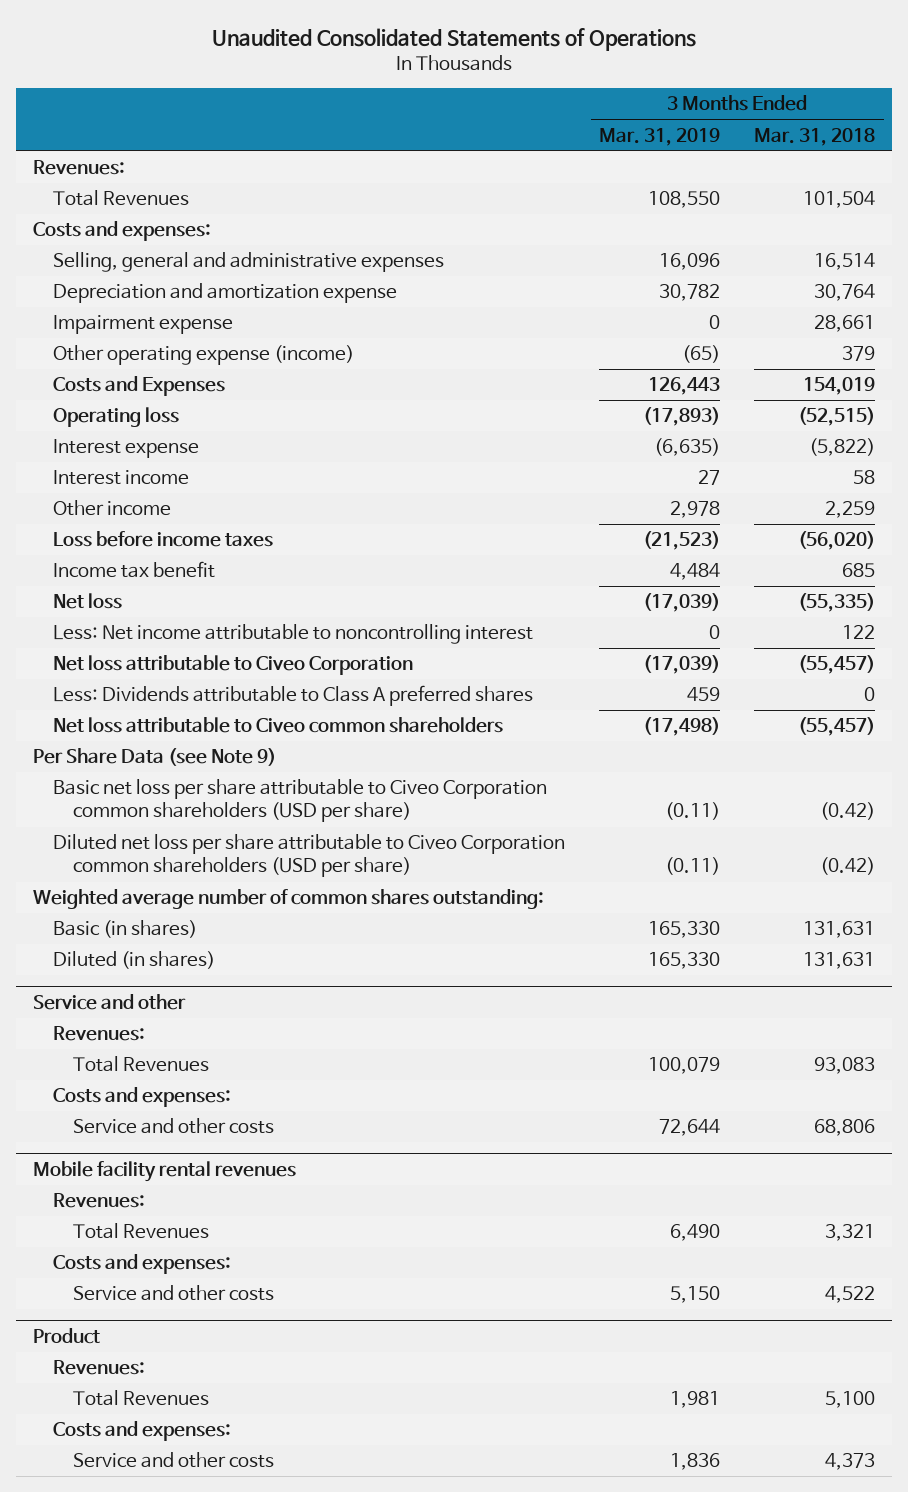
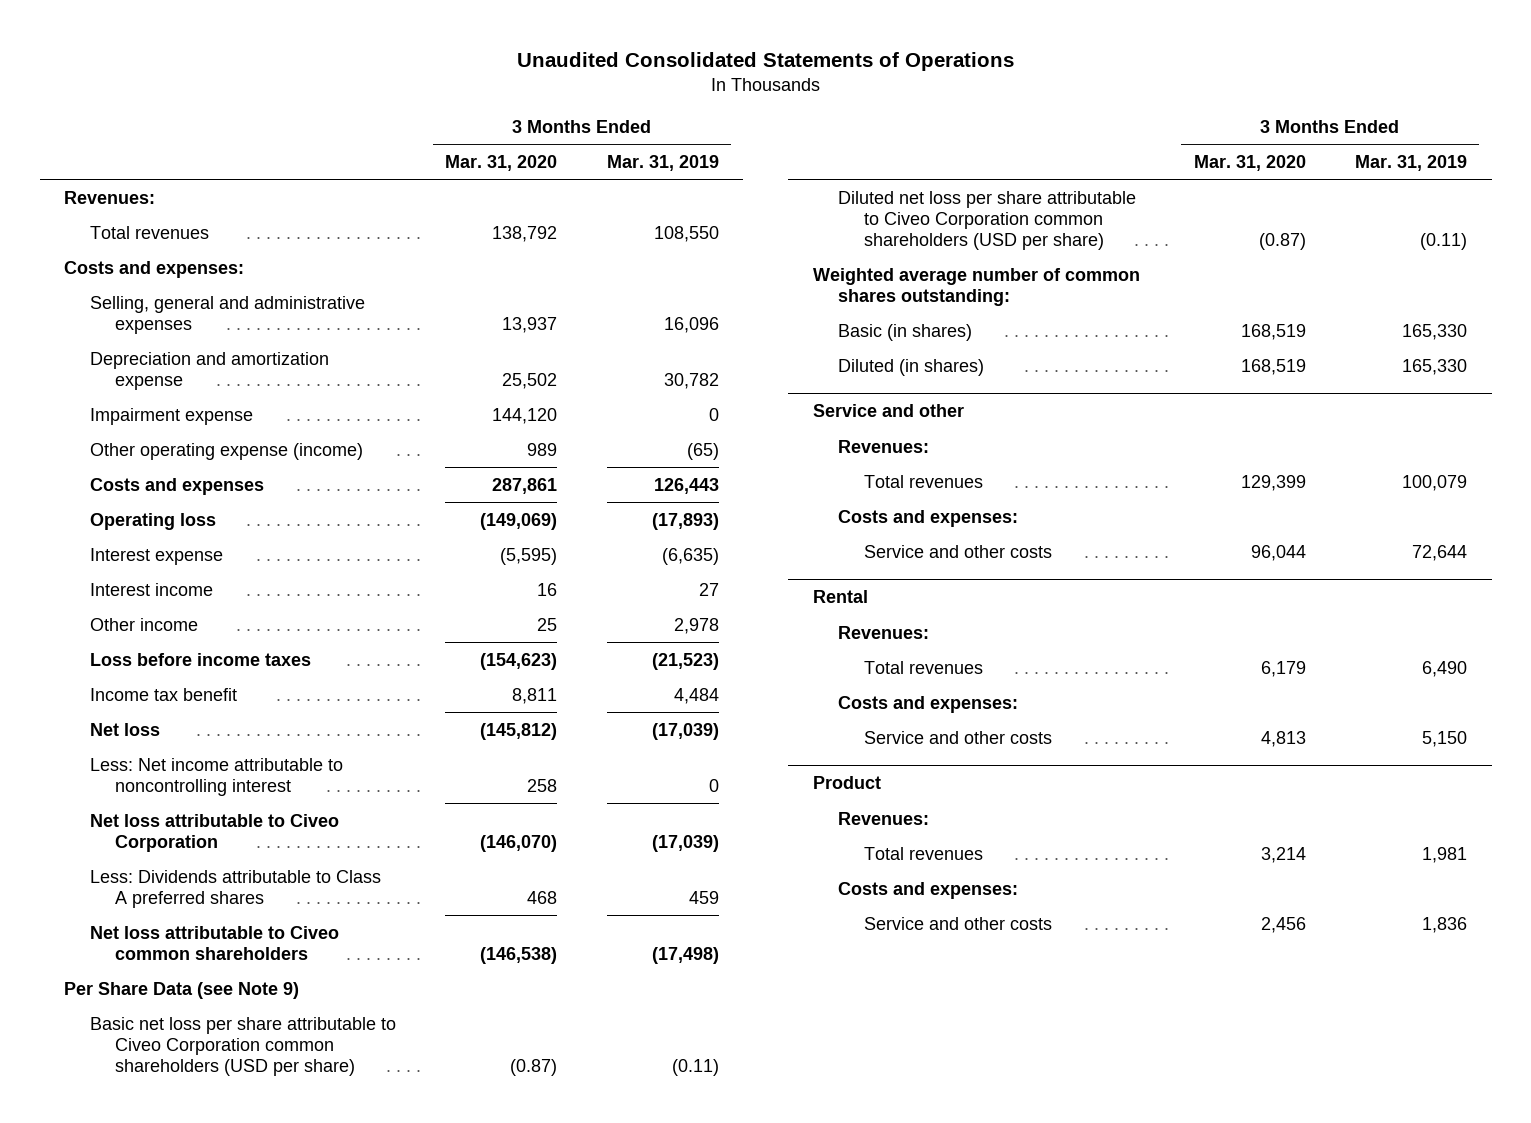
- | 3 Months Ended Mar. 31, 2019 | 3 Months Ended Mar. 31, 2018
+ | 3 Months Ended Mar. 31, 2020 | 3 Months Ended Mar. 31, 2019
- Total Revenues | 108,550 | 101,504
+ Total revenues | 138,792 | 108,550
- Costs and Expenses | 126,443 | 154,019
+ Costs and expenses | 287,861 | 126,443
@ Service and other
- Total Revenues | 100,079 | 93,083
+ Total revenues | 129,399 | 100,079
- Mobile facility rental revenues
+ Rental
- Total Revenues | 6,490 | 3,321
+ Total revenues | 6,179 | 6,490
@ Product
- Total Revenues | 1,981 | 5,100
+ Total revenues | 3,214 | 1,981

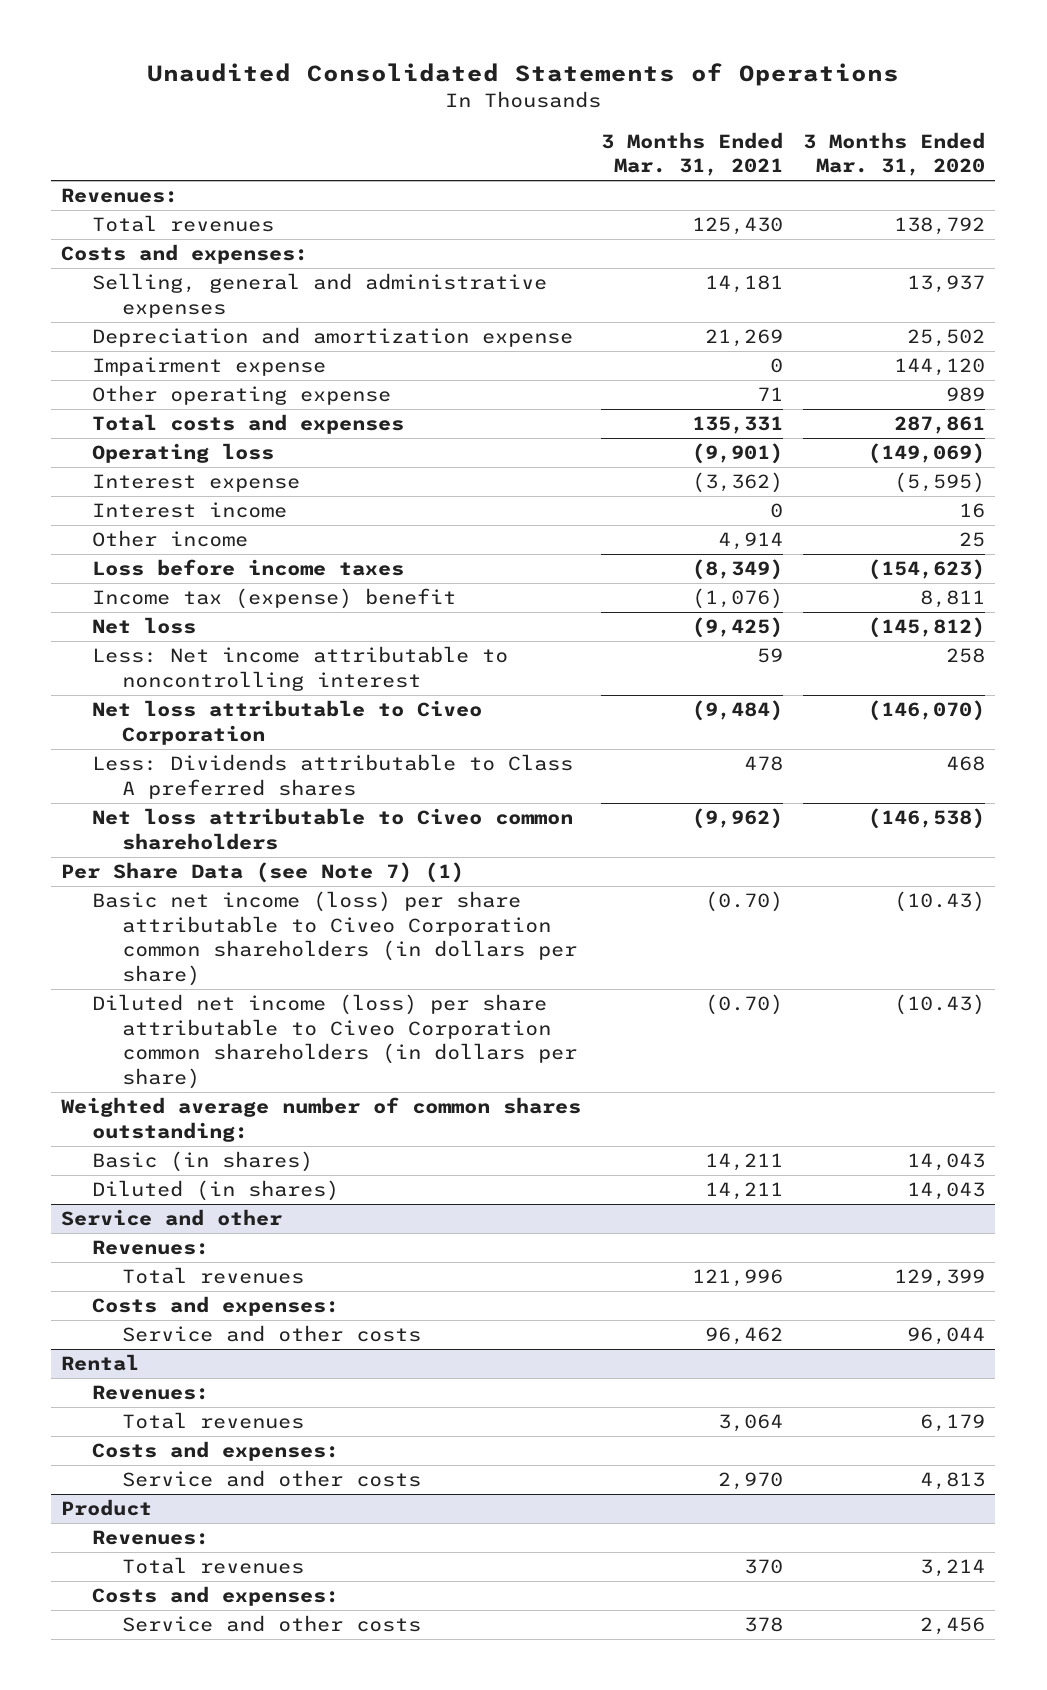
- | 3 Months Ended Mar. 31, 2020 | 3 Months Ended Mar. 31, 2019
+ | 3 Months Ended Mar. 31, 2021 | 3 Months Ended Mar. 31, 2020
- Other operating expense (income) | 989 | (65)
- Costs and expenses | 287,861 | 126,443
+ Other operating expense | 71 | 989
+ Total costs and expenses | 135,331 | 287,861
- Income tax benefit | 8,811 | 4,484
+ Income tax (expense) benefit | (1,076) | 8,811
- Per Share Data (see Note 9)
- Basic net loss per share attributable to Civeo Corporation common shareholders (USD per share) | (0.87) | (0.11)
- Diluted net loss per share attributable to Civeo Corporation common shareholders (USD per share) | (0.87) | (0.11)
+ Per Share Data (see Note 7) (1)
+ Basic net income (loss) per share attributable to Civeo Corporation common shareholders (in dollars per share) | (0.70) | (10.43)
+ Diluted net income (loss) per share attributable to Civeo Corporation common shareholders (in dollars per share) | (0.70) | (10.43)
- Basic (in shares) | 168,519 | 165,330
- Diluted (in shares) | 168,519 | 165,330
+ Basic (in shares) | 14,211 | 14,043
+ Diluted (in shares) | 14,211 | 14,043

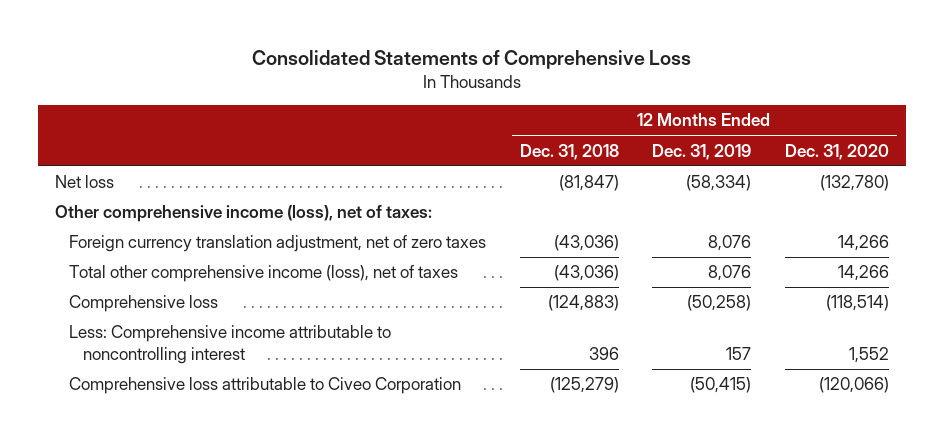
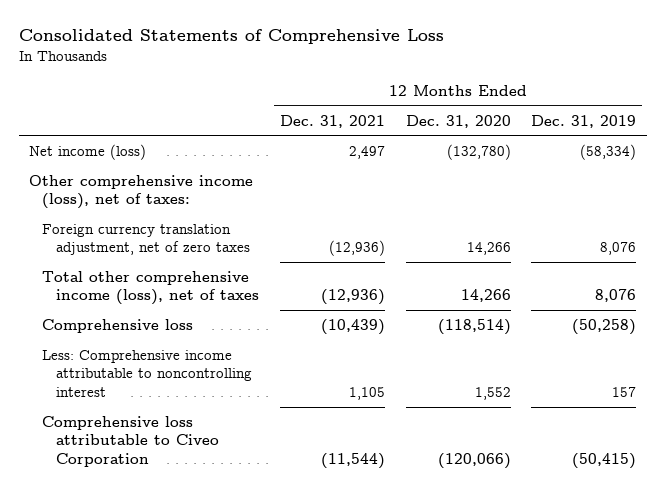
- | 12 Months Ended Dec. 31, 2018 | 12 Months Ended Dec. 31, 2019 | 12 Months Ended Dec. 31, 2020
+ | 12 Months Ended Dec. 31, 2021 | 12 Months Ended Dec. 31, 2020 | 12 Months Ended Dec. 31, 2019
- Net loss | (81,847) | (58,334) | (132,780)
+ Net income (loss) | 2,497 | (132,780) | (58,334)

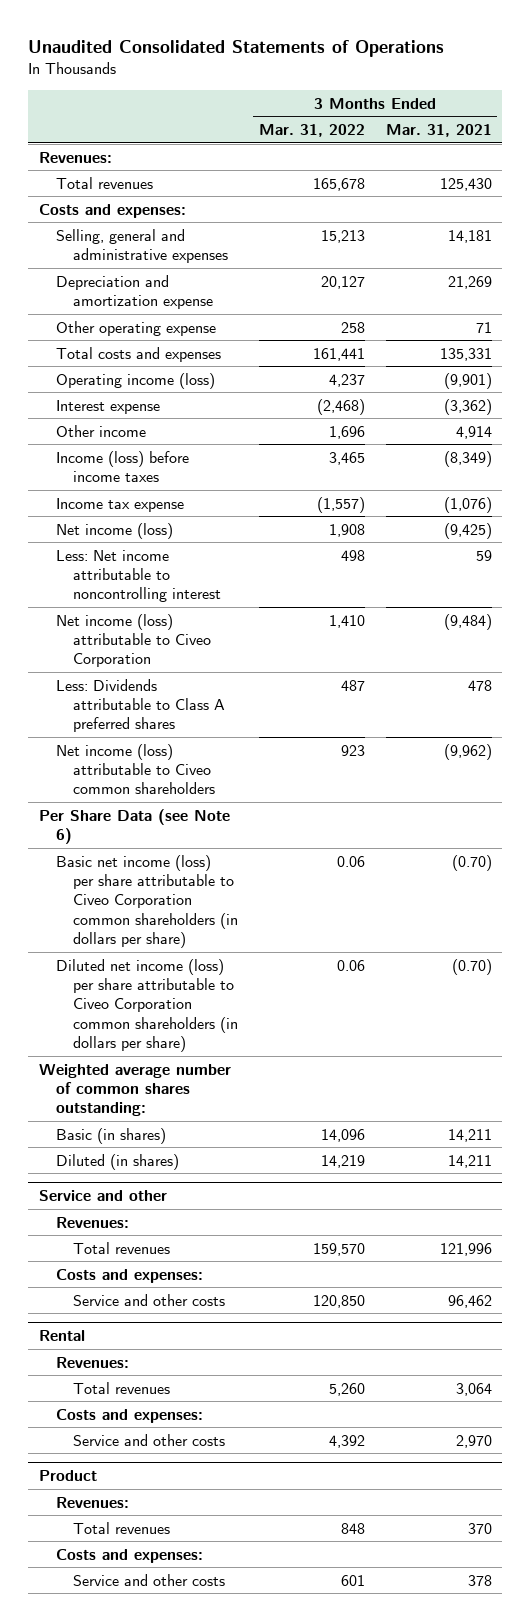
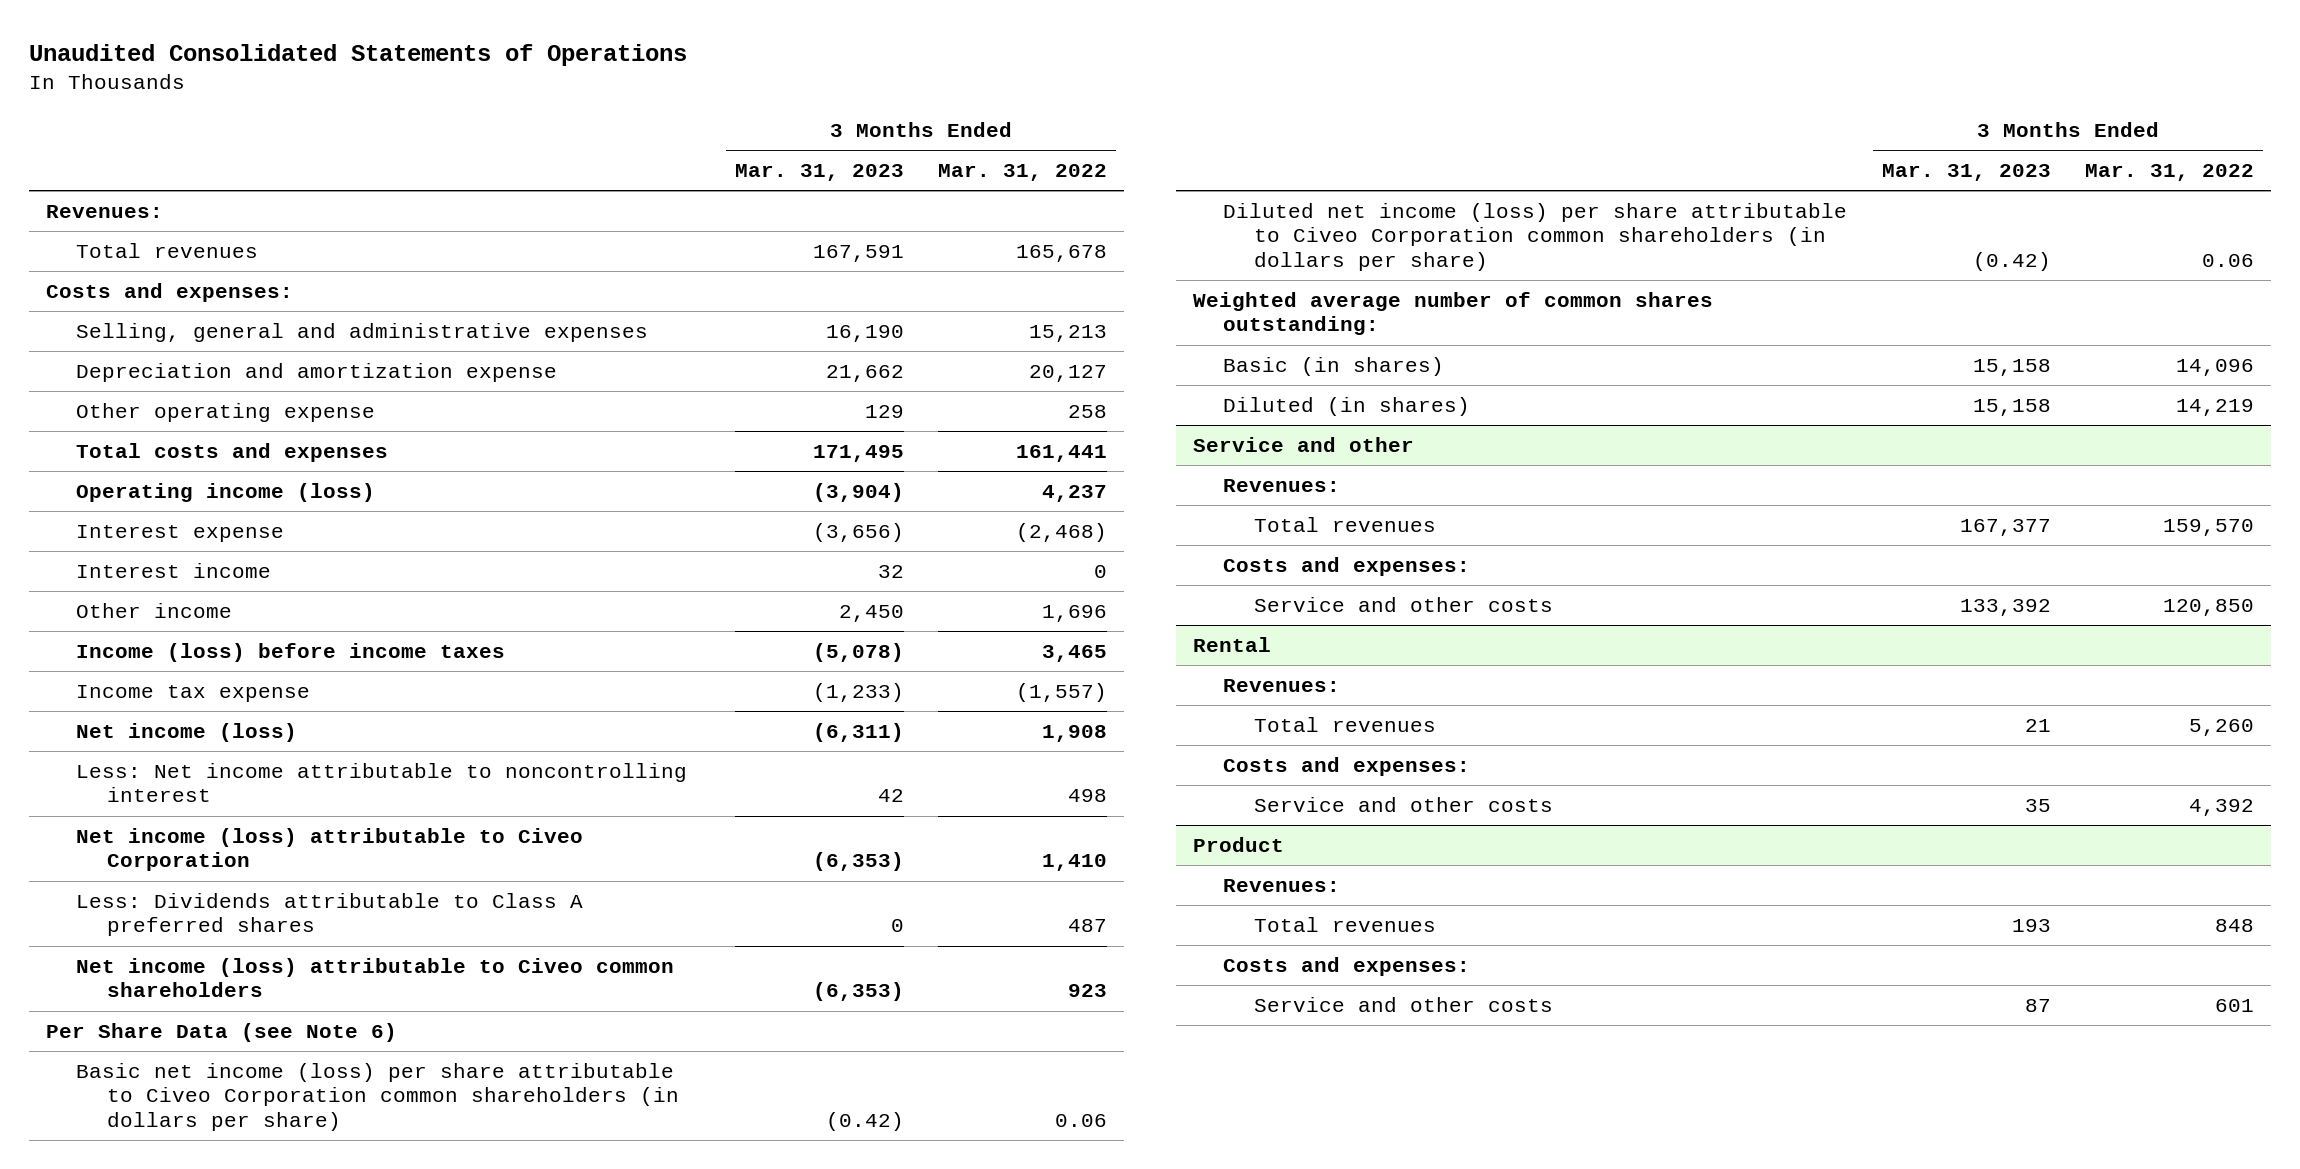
- | 3 Months Ended Mar. 31, 2022 | 3 Months Ended Mar. 31, 2021
+ | 3 Months Ended Mar. 31, 2023 | 3 Months Ended Mar. 31, 2022
+ Interest income | 32 | 0

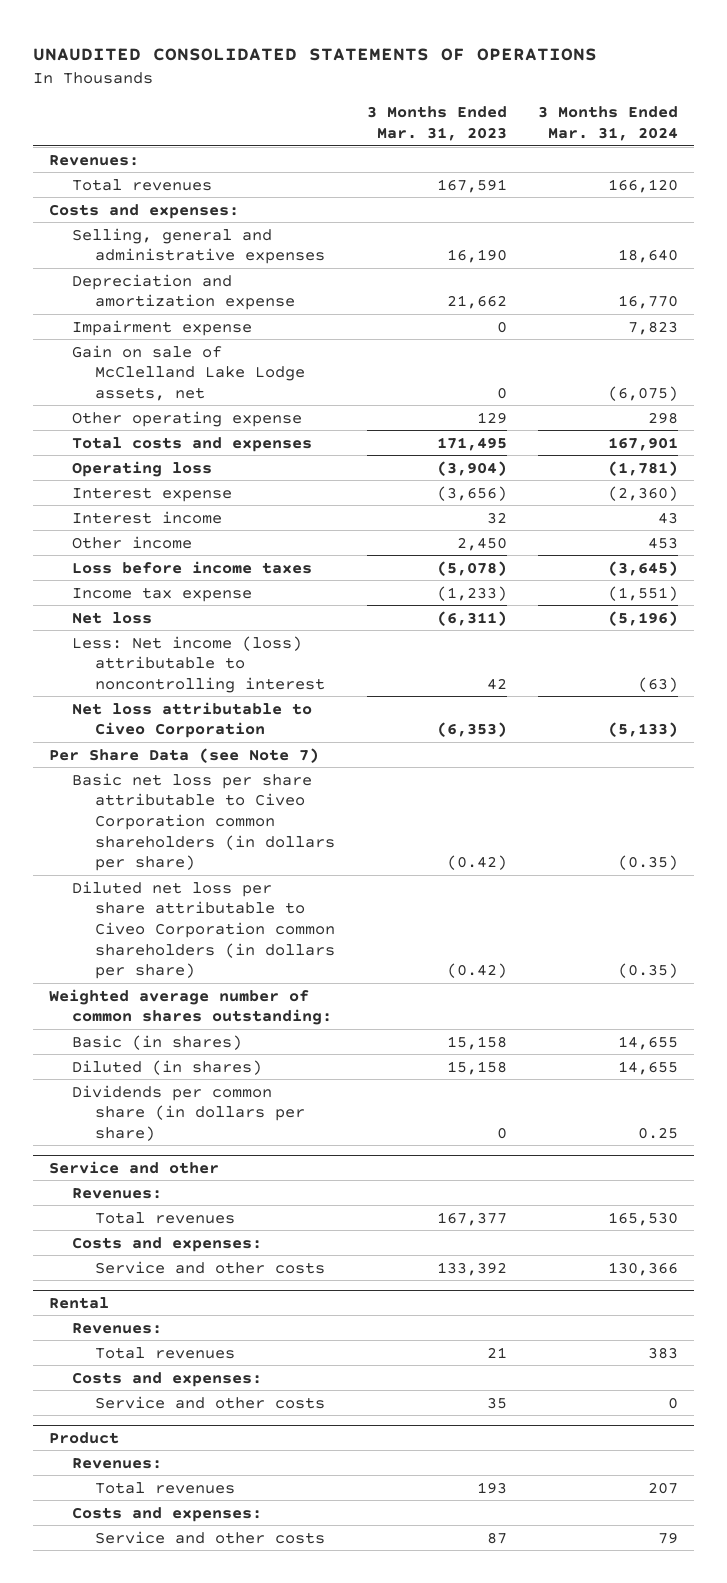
- Unaudited Consolidated Statements of Operations
+ UNAUDITED CONSOLIDATED STATEMENTS OF OPERATIONS
- | 3 Months Ended Mar. 31, 2023 | 3 Months Ended Mar. 31, 2022
+ | 3 Months Ended Mar. 31, 2023 | 3 Months Ended Mar. 31, 2024
+ Impairment expense | 0 | 7,823
+ Gain on sale of McClelland Lake Lodge assets, net | 0 | (6,075)
- Operating income (loss) | (3,904) | 4,237
+ Operating loss | (3,904) | (1,781)
- Income (loss) before income taxes | (5,078) | 3,465
+ Loss before income taxes | (5,078) | (3,645)
- Net income (loss) | (6,311) | 1,908
- Less: Net income attributable to noncontrolling interest | 42 | 498
- Net income (loss) attributable to Civeo Corporation | (6,353) | 1,410
- Less: Dividends attributable to Class A preferred shares | 0 | 487
- Net income (loss) attributable to Civeo common shareholders | (6,353) | 923
- Per Share Data (see Note 6)
- Basic net income (loss) per share attributable to Civeo Corporation common shareholders (in dollars per share) | (0.42) | 0.06
- Diluted net income (loss) per share attributable to Civeo Corporation common shareholders (in dollars per share) | (0.42) | 0.06
+ Net loss | (6,311) | (5,196)
+ Less: Net income (loss) attributable to noncontrolling interest | 42 | (63)
+ Net loss attributable to Civeo Corporation | (6,353) | (5,133)
+ Per Share Data (see Note 7)
+ Basic net loss per share attributable to Civeo Corporation common shareholders (in dollars per share) | (0.42) | (0.35)
+ Diluted net loss per share attributable to Civeo Corporation common shareholders (in dollars per share) | (0.42) | (0.35)
+ Dividends per common share (in dollars per share) | 0 | 0.25

